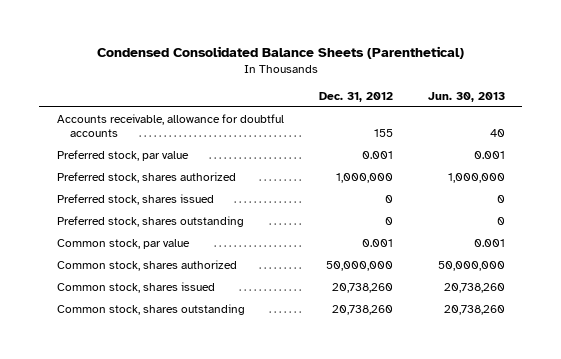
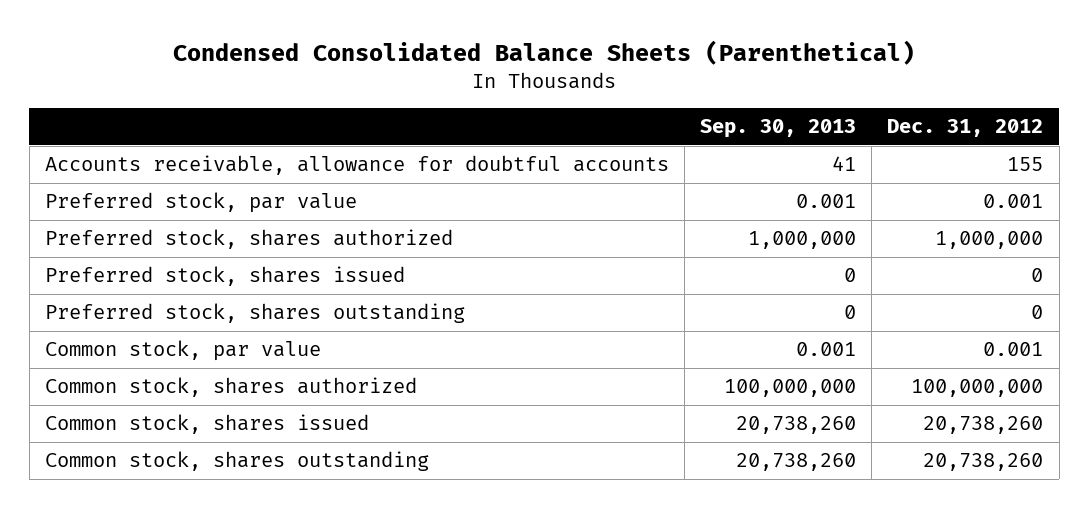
- | Dec. 31, 2012 | Jun. 30, 2013
+ | Sep. 30, 2013 | Dec. 31, 2012
- Common stock, shares authorized | 50,000,000 | 50,000,000
+ Common stock, shares authorized | 100,000,000 | 100,000,000

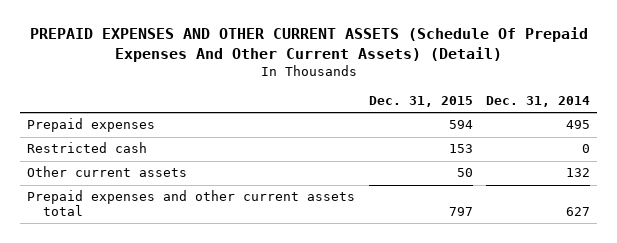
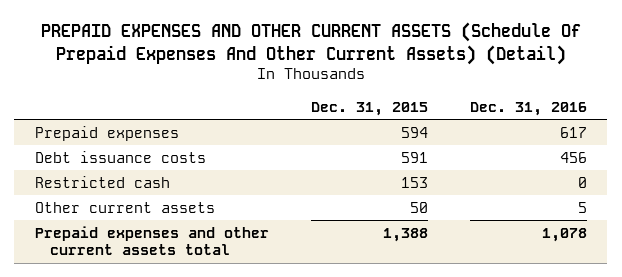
- | Dec. 31, 2015 | Dec. 31, 2014
+ | Dec. 31, 2015 | Dec. 31, 2016
+ Debt issuance costs | 591 | 456
- Prepaid expenses and other current assets total | 797 | 627
+ Prepaid expenses and other current assets total | 1,388 | 1,078

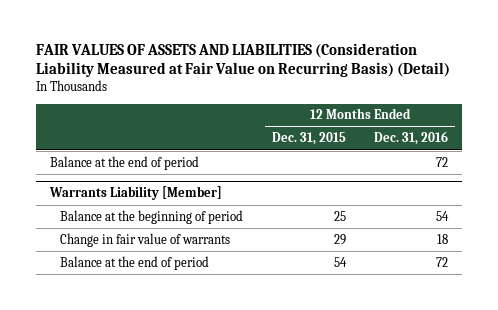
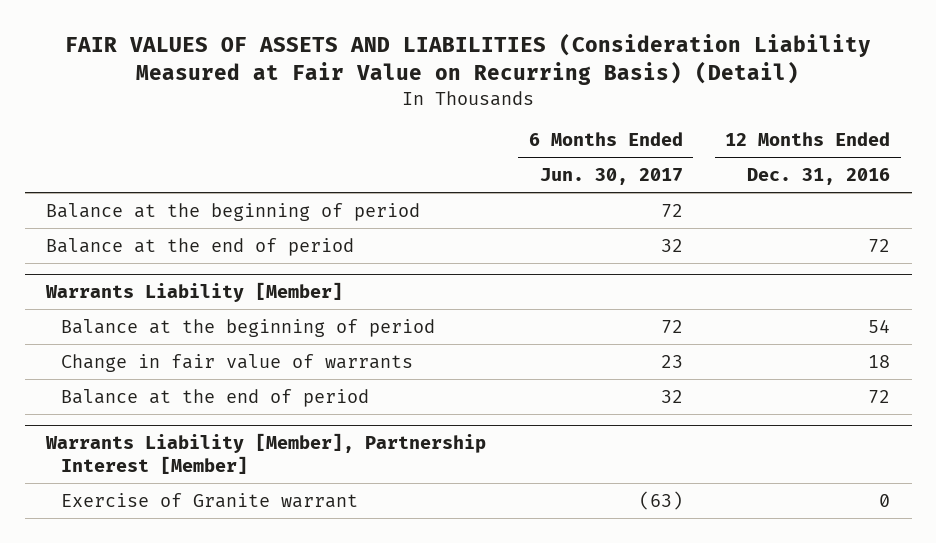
- | 12 Months Ended Dec. 31, 2015 | 12 Months Ended Dec. 31, 2016
+ | 6 Months Ended Jun. 30, 2017 | 12 Months Ended Dec. 31, 2016
+ Balance at the beginning of period | 72 |
+ Warrants Liability [Member], Partnership Interest [Member]
+ Exercise of Granite warrant | (63) | 0

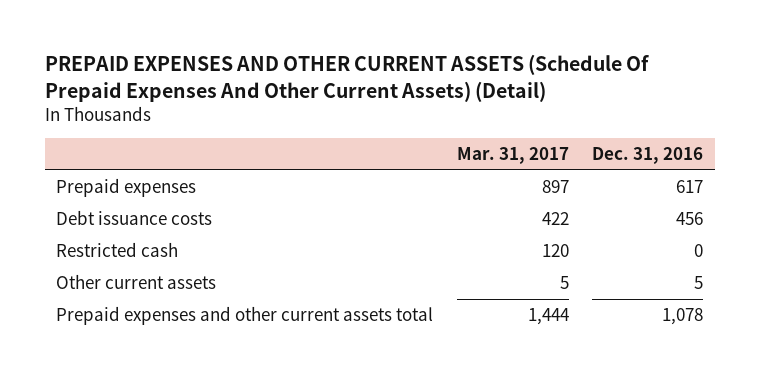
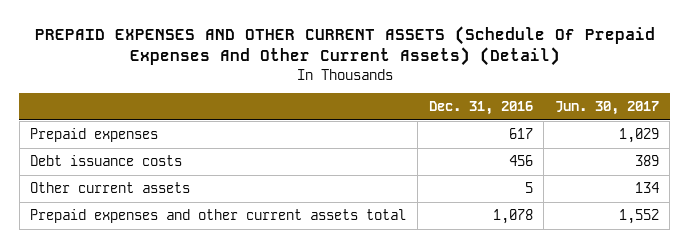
- | Mar. 31, 2017 | Dec. 31, 2016
+ | Dec. 31, 2016 | Jun. 30, 2017
- Restricted cash | 120 | 0

